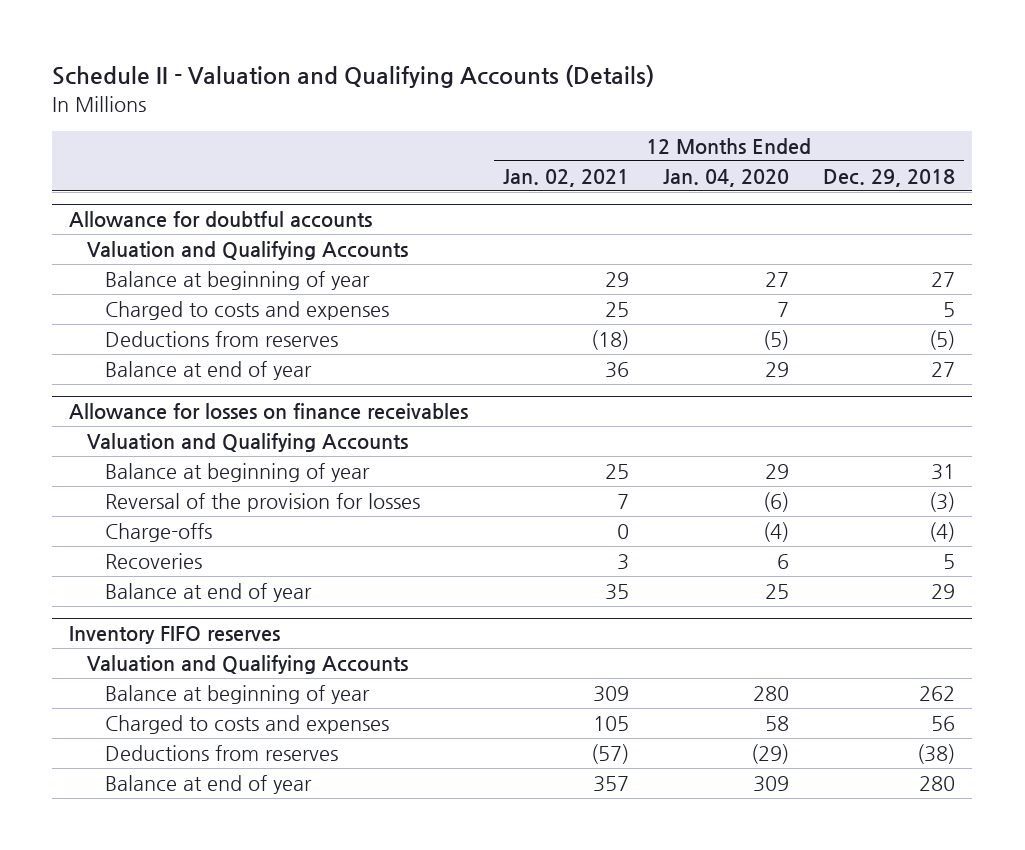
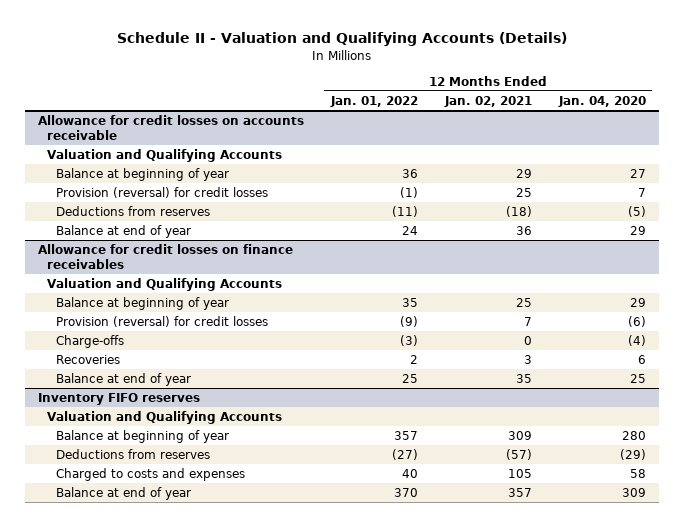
- | 12 Months Ended Jan. 02, 2021 | 12 Months Ended Jan. 04, 2020 | 12 Months Ended Dec. 29, 2018
+ | 12 Months Ended Jan. 01, 2022 | 12 Months Ended Jan. 02, 2021 | 12 Months Ended Jan. 04, 2020
- Allowance for doubtful accounts
+ Allowance for credit losses on accounts receivable
- Charged to costs and expenses | 25 | 7 | 5
+ Provision (reversal) for credit losses | (1) | 25 | 7
- Allowance for losses on finance receivables
+ Allowance for credit losses on finance receivables
- Reversal of the provision for losses | 7 | (6) | (3)
+ Provision (reversal) for credit losses | (9) | 7 | (6)
@ Inventory FIFO reserves
moved down: Charged to costs and expenses | 40 | 105 | 58

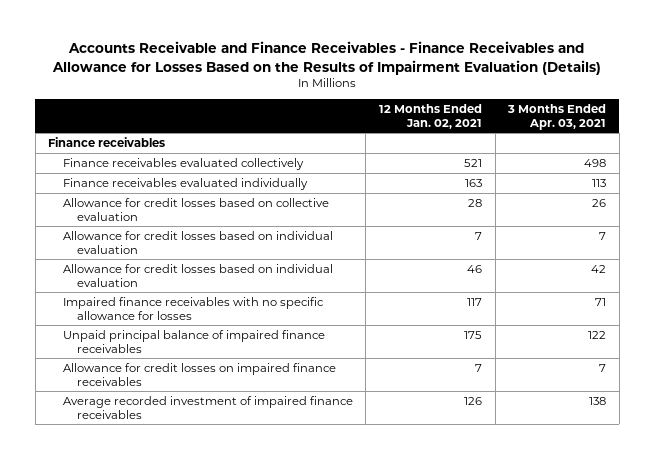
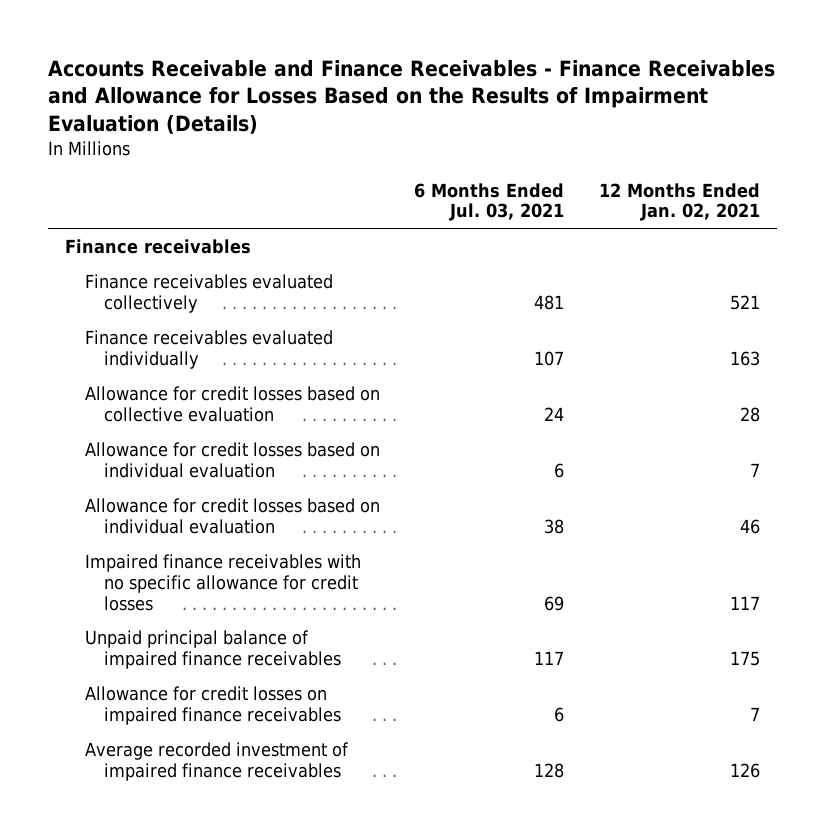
- | 12 Months Ended Jan. 02, 2021 | 3 Months Ended Apr. 03, 2021
+ | 6 Months Ended Jul. 03, 2021 | 12 Months Ended Jan. 02, 2021
- Impaired finance receivables with no specific allowance for losses | 117 | 71
+ Impaired finance receivables with no specific allowance for credit losses | 69 | 117

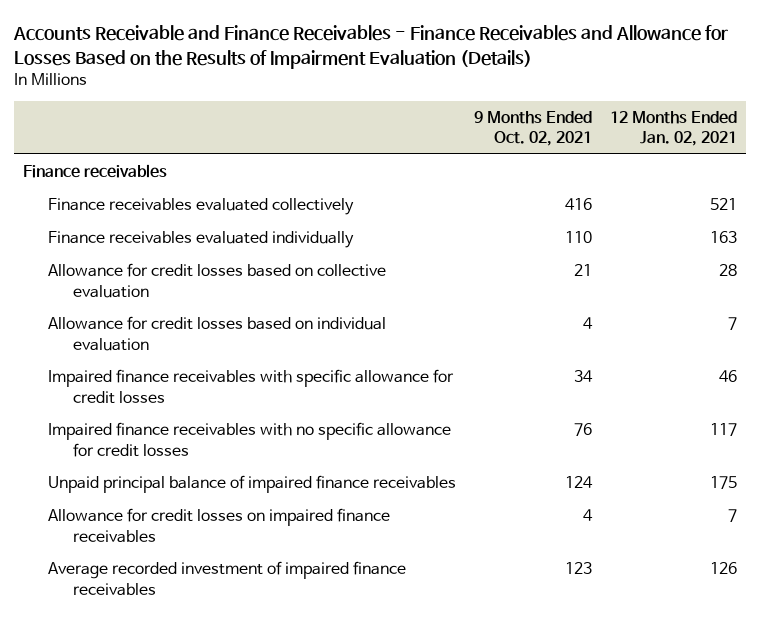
- | 6 Months Ended Jul. 03, 2021 | 12 Months Ended Jan. 02, 2021
+ | 9 Months Ended Oct. 02, 2021 | 12 Months Ended Jan. 02, 2021
- Allowance for credit losses based on individual evaluation | 38 | 46
+ Impaired finance receivables with specific allowance for credit losses | 34 | 46

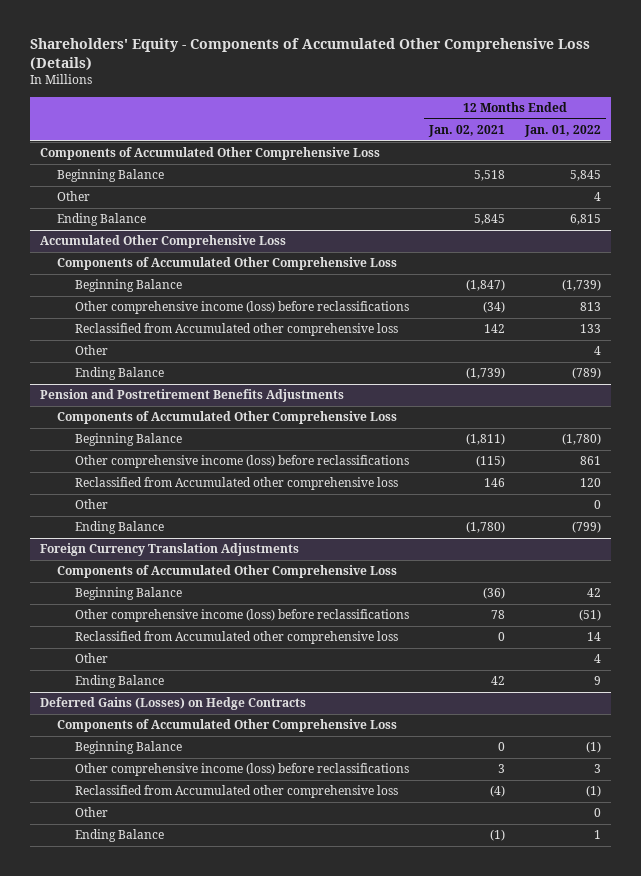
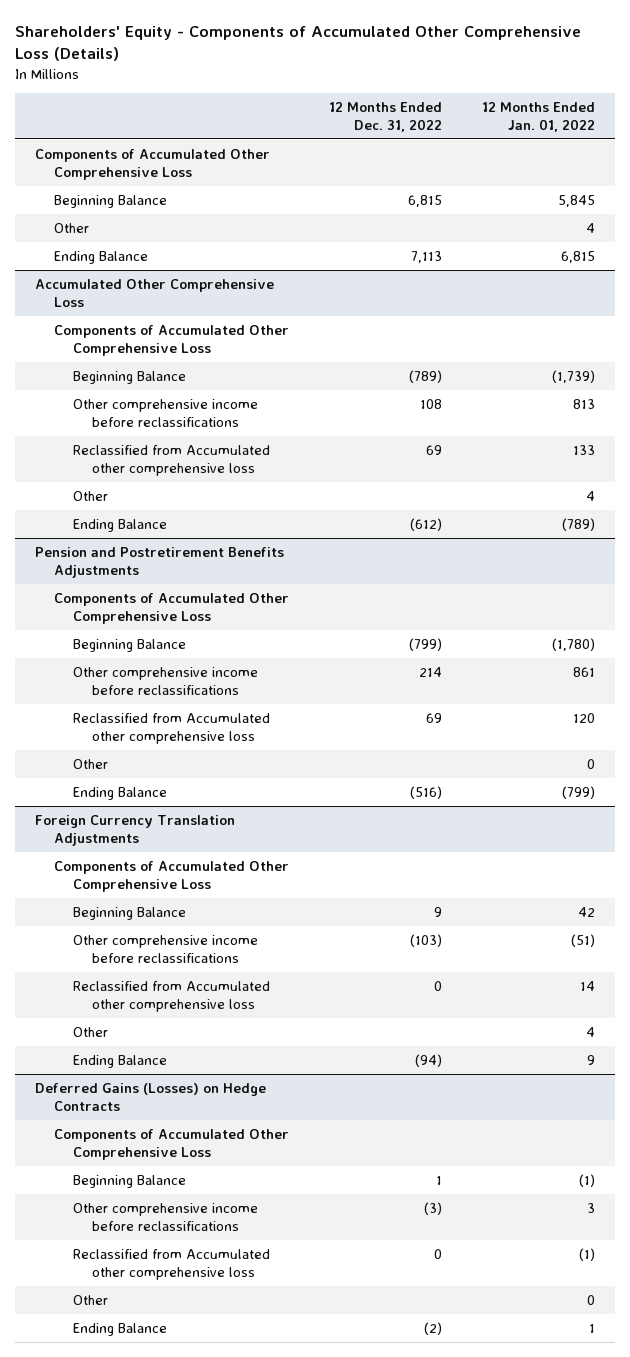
- | 12 Months Ended Jan. 02, 2021 | 12 Months Ended Jan. 01, 2022
+ | 12 Months Ended Dec. 31, 2022 | 12 Months Ended Jan. 01, 2022
@ Accumulated Other Comprehensive Loss
- Other comprehensive income (loss) before reclassifications | (34) | 813
+ Other comprehensive income before reclassifications | 108 | 813
@ Pension and Postretirement Benefits Adjustments
- Other comprehensive income (loss) before reclassifications | (115) | 861
+ Other comprehensive income before reclassifications | 214 | 861
@ Foreign Currency Translation Adjustments
- Other comprehensive income (loss) before reclassifications | 78 | (51)
+ Other comprehensive income before reclassifications | (103) | (51)
@ Deferred Gains (Losses) on Hedge Contracts
- Other comprehensive income (loss) before reclassifications | 3 | 3
+ Other comprehensive income before reclassifications | (3) | 3

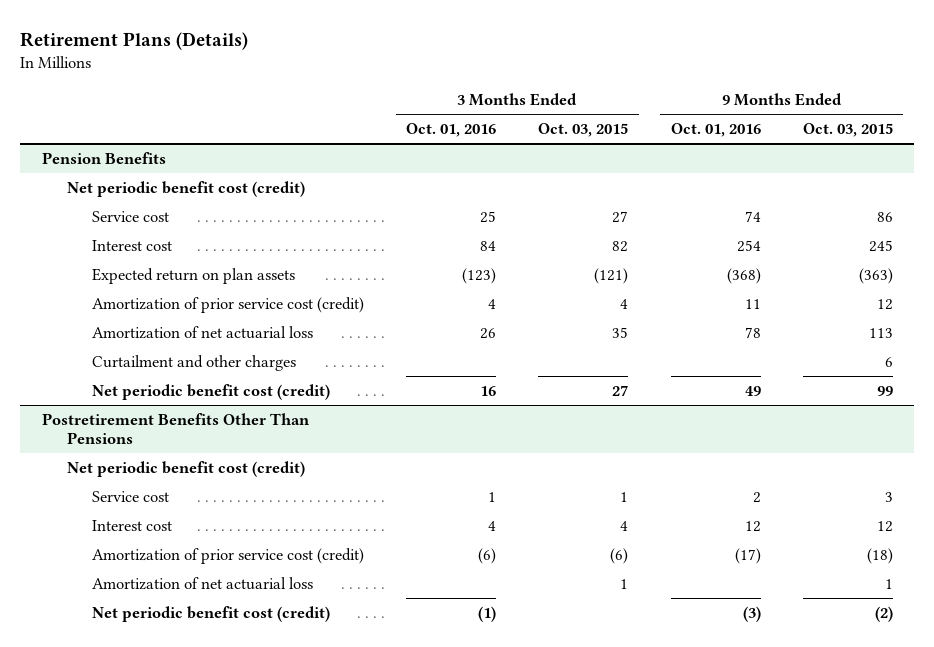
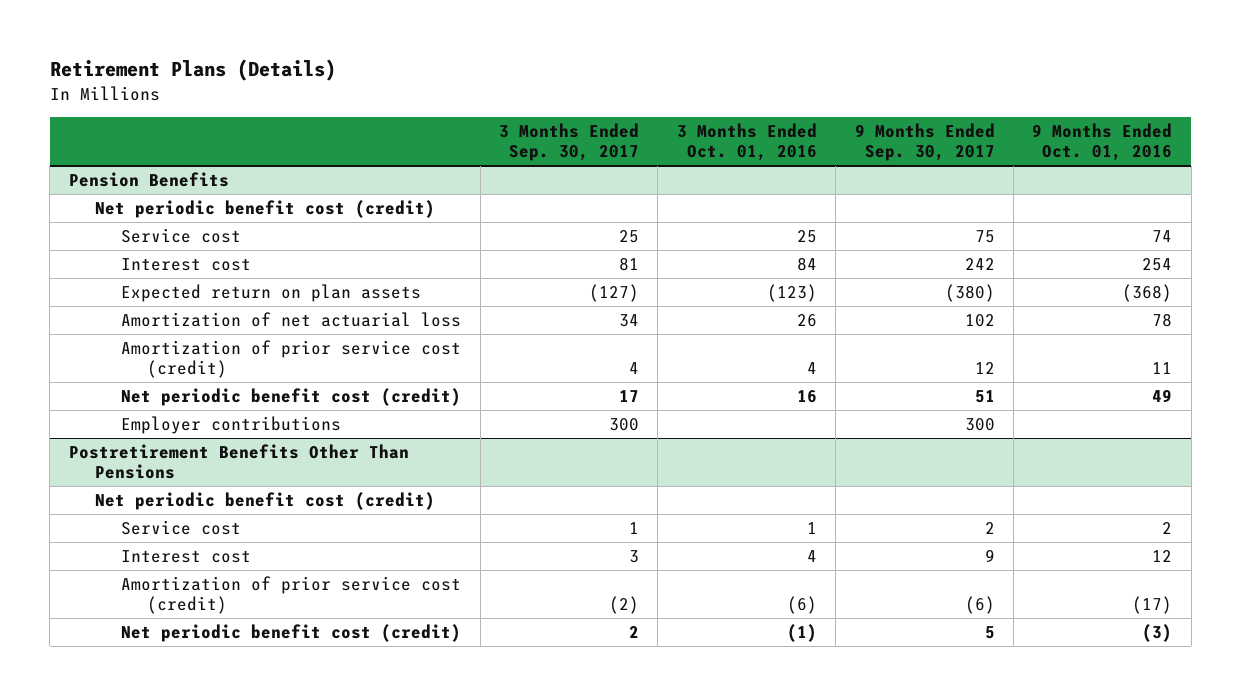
- | 3 Months Ended Oct. 01, 2016 | 3 Months Ended Oct. 03, 2015 | 9 Months Ended Oct. 01, 2016 | 9 Months Ended Oct. 03, 2015
+ | 3 Months Ended Sep. 30, 2017 | 3 Months Ended Oct. 01, 2016 | 9 Months Ended Sep. 30, 2017 | 9 Months Ended Oct. 01, 2016
@ Pension Benefits
- Curtailment and other charges | | | | 6
moved down: Amortization of prior service cost (credit) | 4 | 4 | 12 | 11
+ Employer contributions | 300 | | 300 |
@ Postretirement Benefits Other Than Pensions
- Amortization of net actuarial loss | | 1 | | 1

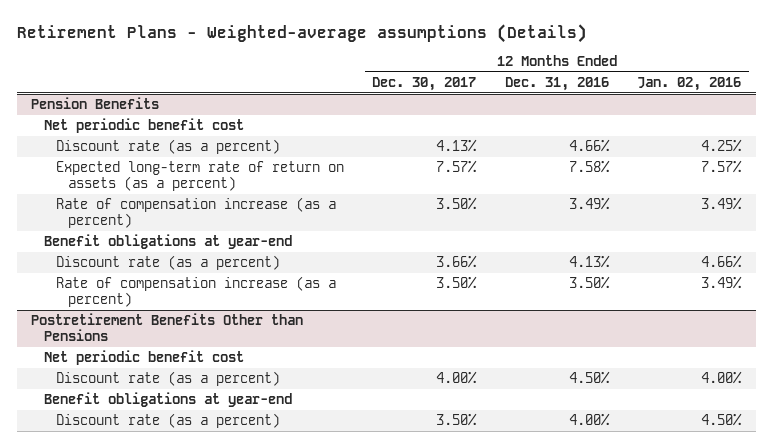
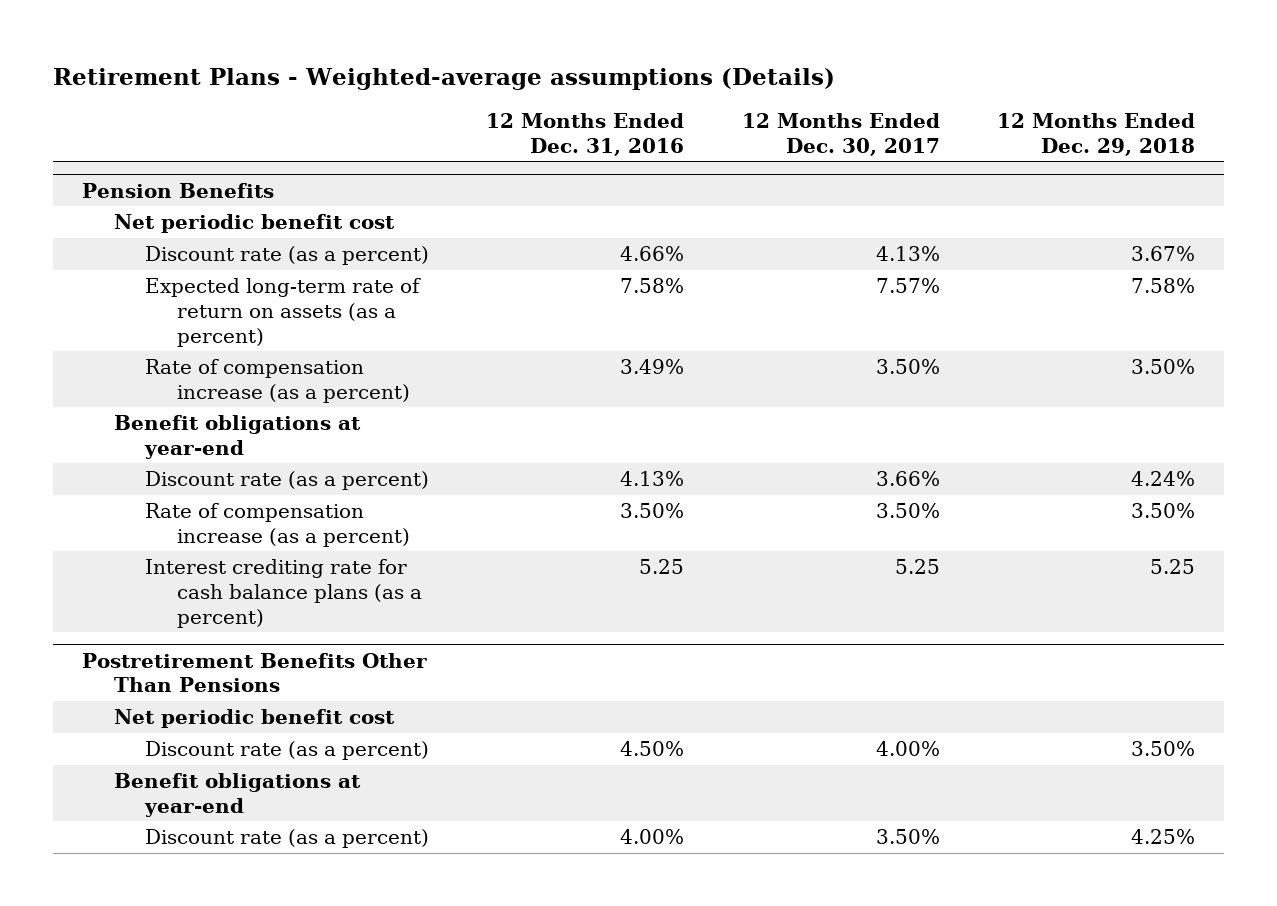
- | 12 Months Ended Dec. 30, 2017 | 12 Months Ended Dec. 31, 2016 | 12 Months Ended Jan. 02, 2016
+ | 12 Months Ended Dec. 31, 2016 | 12 Months Ended Dec. 30, 2017 | 12 Months Ended Dec. 29, 2018
- Postretirement Benefits Other than Pensions
@ Pension Benefits
+ Interest crediting rate for cash balance plans (as a percent) | 5.25 | 5.25 | 5.25
+ Postretirement Benefits Other Than Pensions

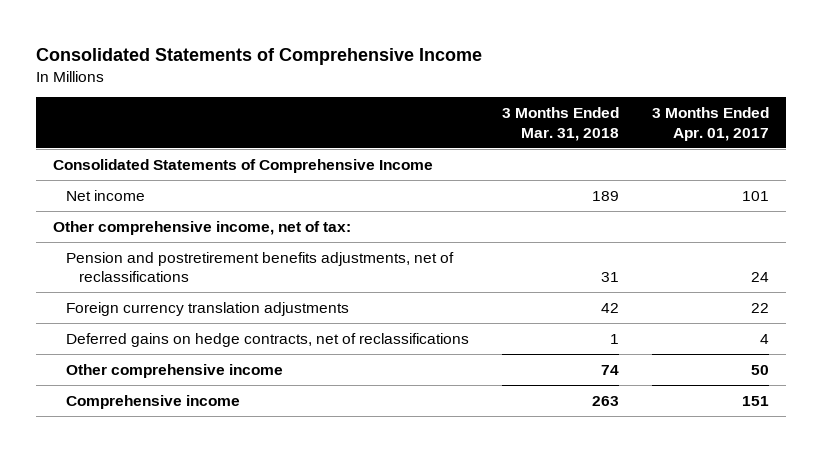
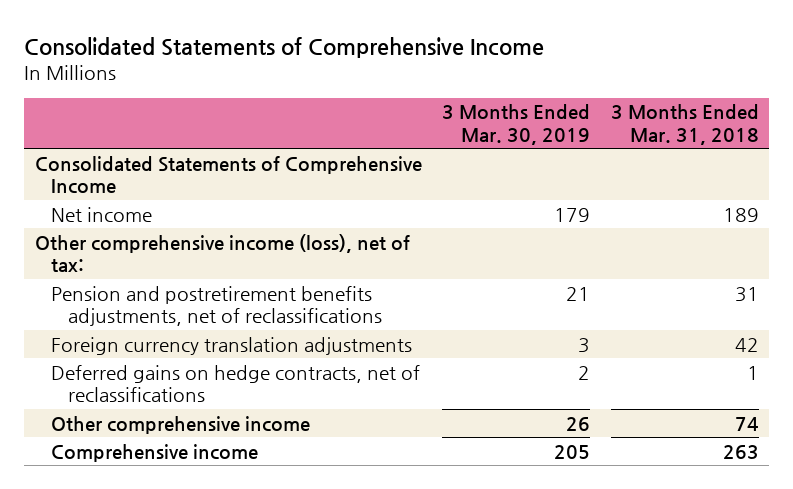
- | 3 Months Ended Mar. 31, 2018 | 3 Months Ended Apr. 01, 2017
+ | 3 Months Ended Mar. 30, 2019 | 3 Months Ended Mar. 31, 2018
- Other comprehensive income, net of tax:
+ Other comprehensive income (loss), net of tax:

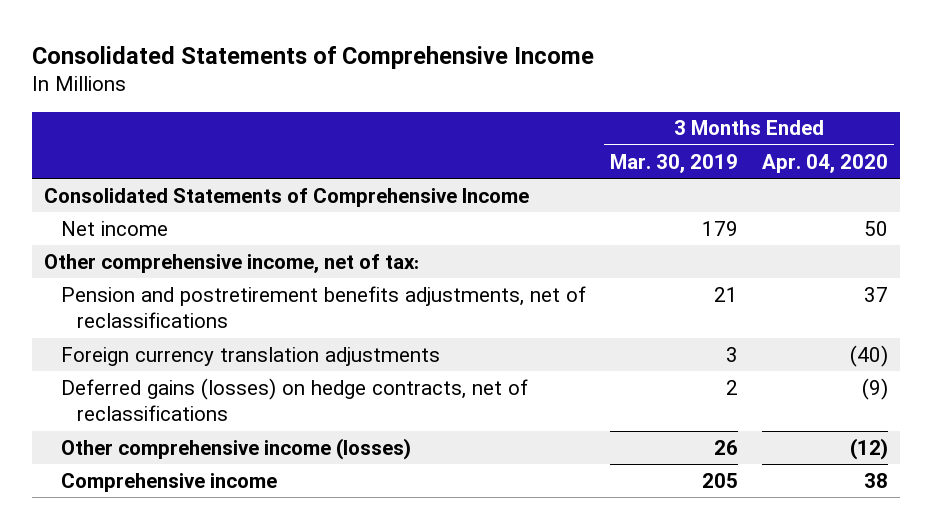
- | 3 Months Ended Mar. 30, 2019 | 3 Months Ended Mar. 31, 2018
+ | 3 Months Ended Mar. 30, 2019 | 3 Months Ended Apr. 04, 2020
- Other comprehensive income (loss), net of tax:
+ Other comprehensive income, net of tax:
- Deferred gains on hedge contracts, net of reclassifications | 2 | 1
- Other comprehensive income | 26 | 74
+ Deferred gains (losses) on hedge contracts, net of reclassifications | 2 | (9)
+ Other comprehensive income (losses) | 26 | (12)

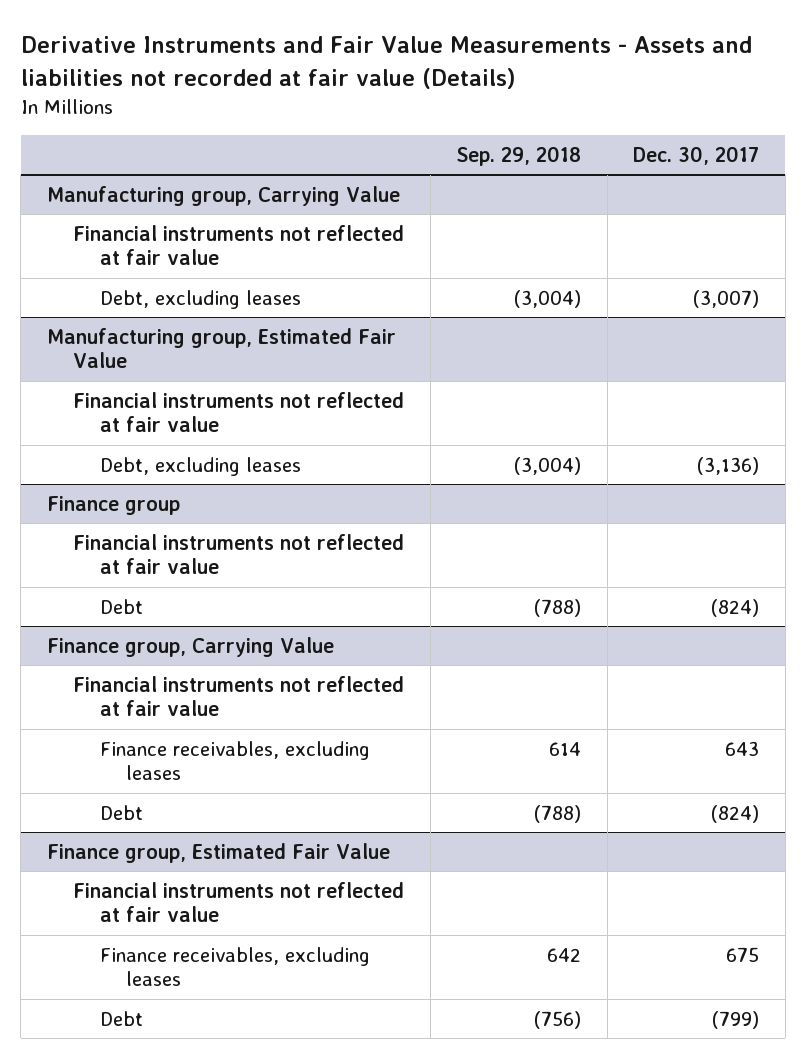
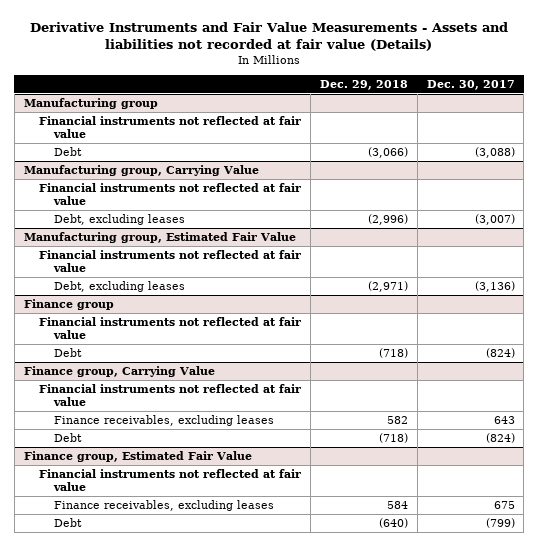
- | Sep. 29, 2018 | Dec. 30, 2017
+ | Dec. 29, 2018 | Dec. 30, 2017
+ Manufacturing group
+ Financial instruments not reflected at fair value
+ Debt | (3,066) | (3,088)

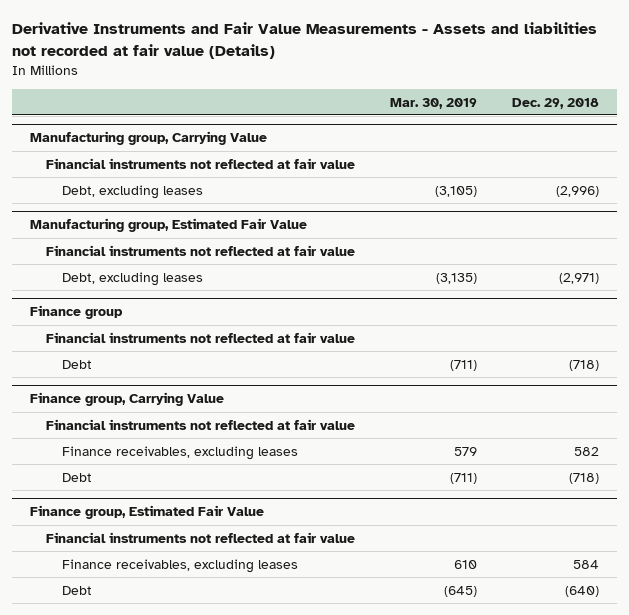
- | Dec. 29, 2018 | Dec. 30, 2017
+ | Mar. 30, 2019 | Dec. 29, 2018
- Manufacturing group
- Financial instruments not reflected at fair value
- Debt | (3,066) | (3,088)

